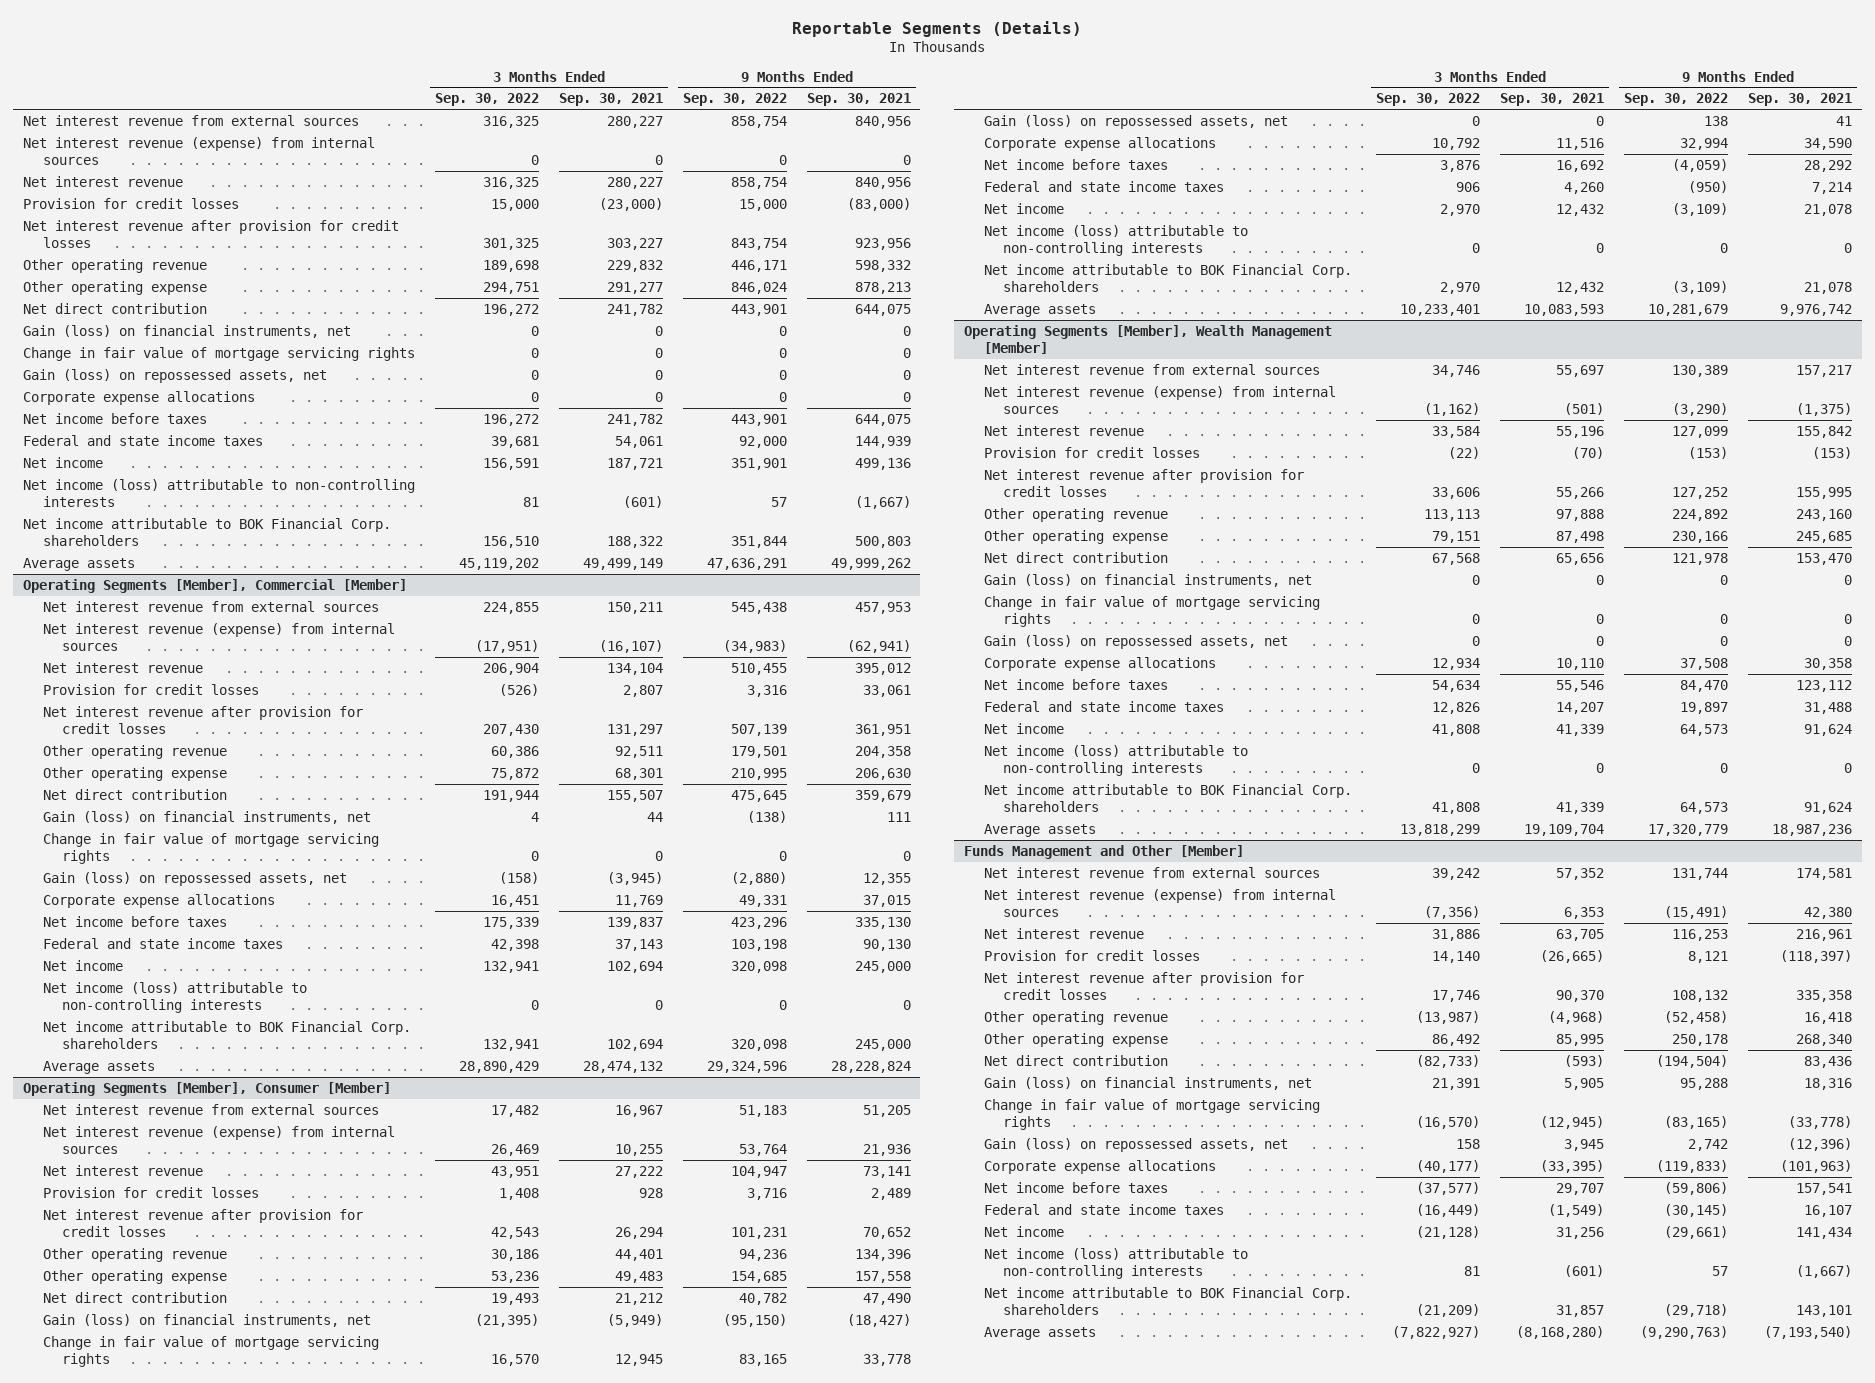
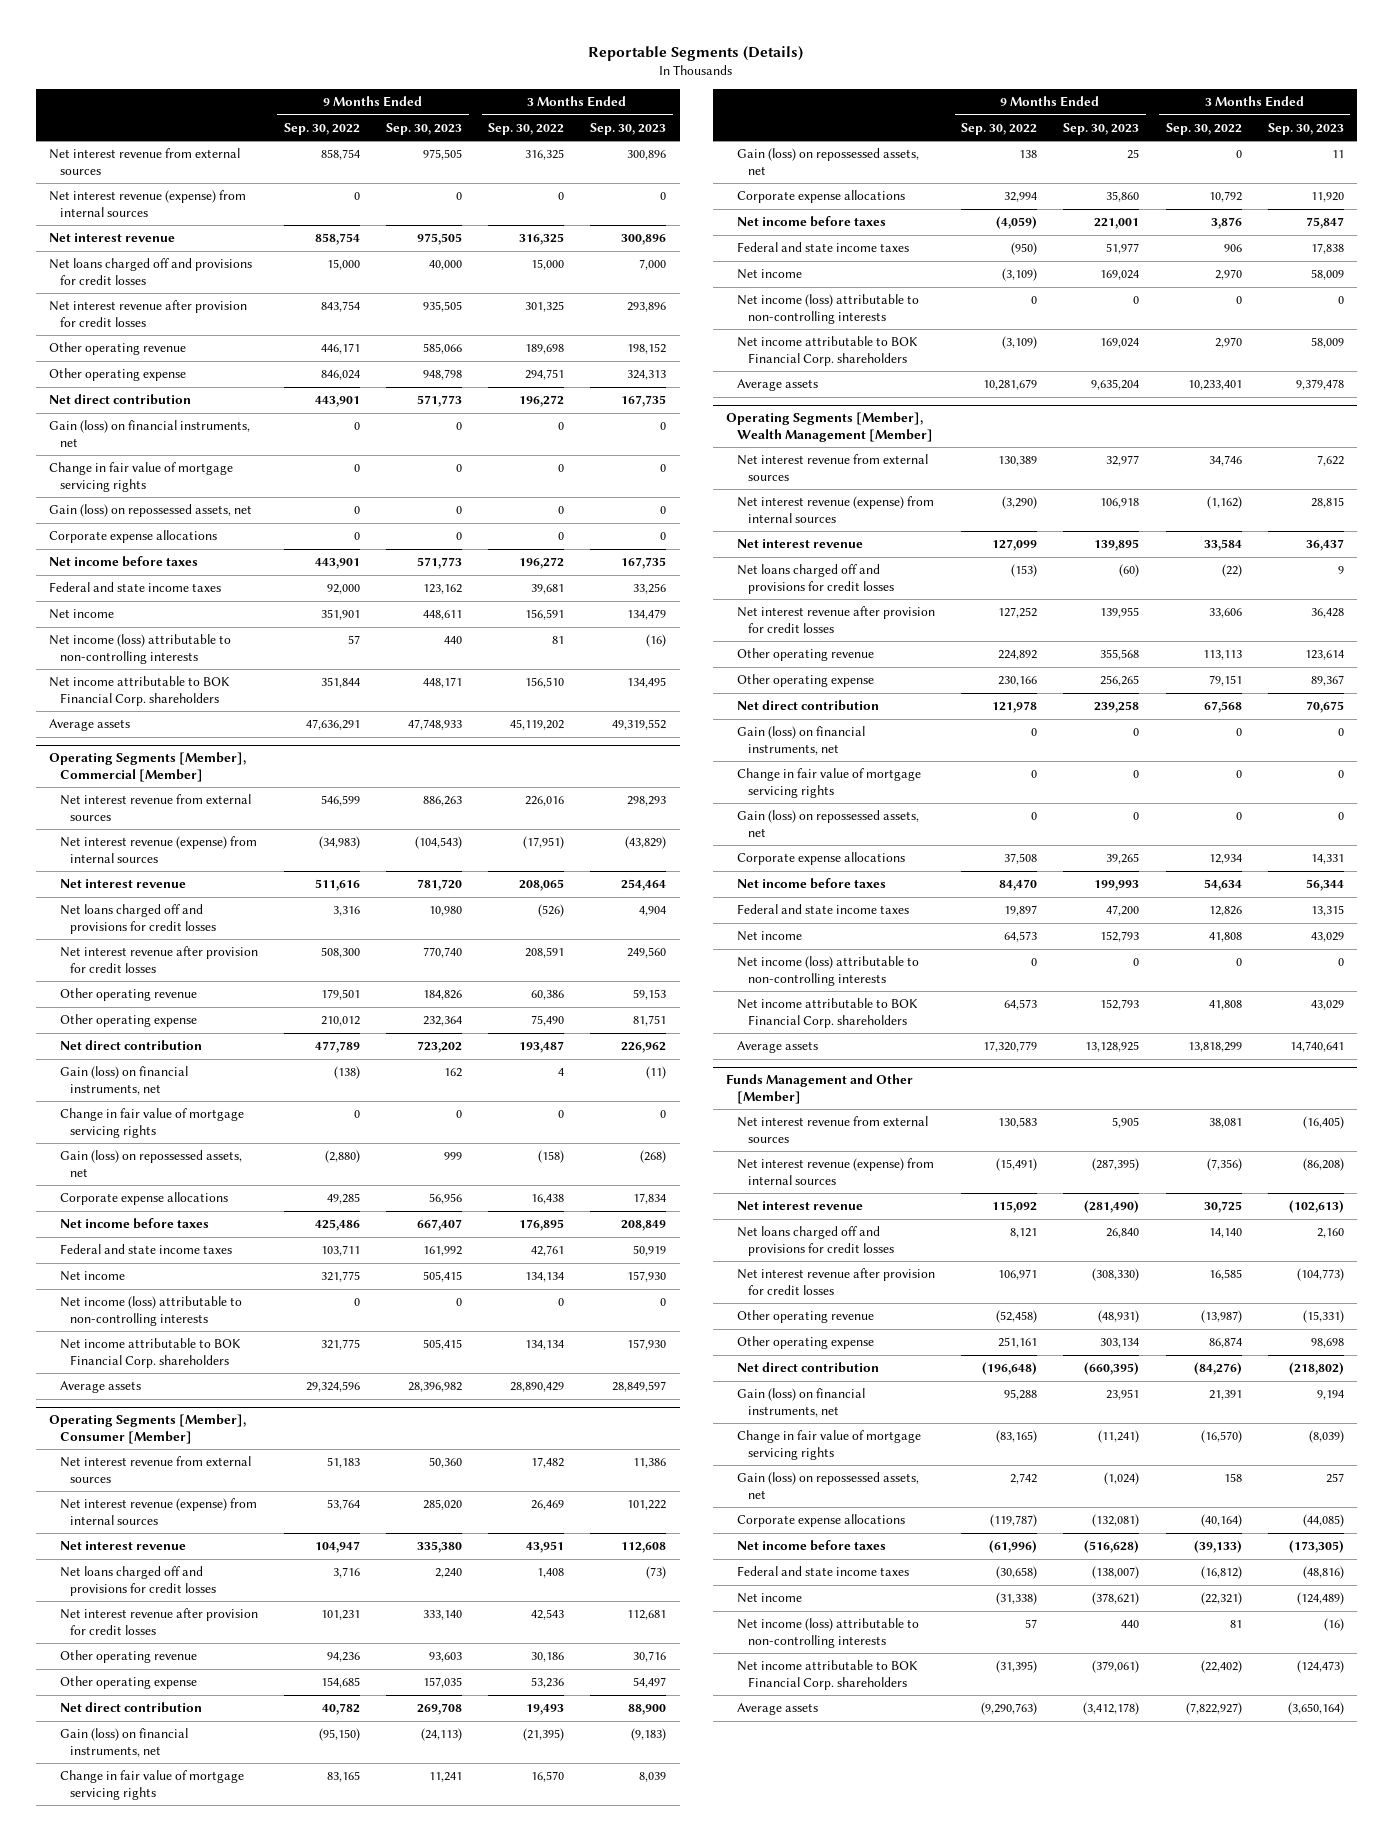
- | 3 Months Ended Sep. 30, 2022 | 3 Months Ended Sep. 30, 2021 | 9 Months Ended Sep. 30, 2022 | 9 Months Ended Sep. 30, 2021
+ | 9 Months Ended Sep. 30, 2022 | 9 Months Ended Sep. 30, 2023 | 3 Months Ended Sep. 30, 2022 | 3 Months Ended Sep. 30, 2023
- Provision for credit losses | 15,000 | (23,000) | 15,000 | (83,000)
+ Net loans charged off and provisions for credit losses | 15,000 | 40,000 | 15,000 | 7,000
@ Operating Segments [Member], Commercial [Member]
- Net interest revenue from external sources | 224,855 | 150,211 | 545,438 | 457,953
+ Net interest revenue from external sources | 546,599 | 886,263 | 226,016 | 298,293
- Net interest revenue | 206,904 | 134,104 | 510,455 | 395,012
- Provision for credit losses | (526) | 2,807 | 3,316 | 33,061
- Net interest revenue after provision for credit losses | 207,430 | 131,297 | 507,139 | 361,951
+ Net interest revenue | 511,616 | 781,720 | 208,065 | 254,464
+ Net loans charged off and provisions for credit losses | 3,316 | 10,980 | (526) | 4,904
+ Net interest revenue after provision for credit losses | 508,300 | 770,740 | 208,591 | 249,560
- Other operating expense | 75,872 | 68,301 | 210,995 | 206,630
- Net direct contribution | 191,944 | 155,507 | 475,645 | 359,679
+ Other operating expense | 210,012 | 232,364 | 75,490 | 81,751
+ Net direct contribution | 477,789 | 723,202 | 193,487 | 226,962
- Corporate expense allocations | 16,451 | 11,769 | 49,331 | 37,015
- Net income before taxes | 175,339 | 139,837 | 423,296 | 335,130
- Federal and state income taxes | 42,398 | 37,143 | 103,198 | 90,130
- Net income | 132,941 | 102,694 | 320,098 | 245,000
+ Corporate expense allocations | 49,285 | 56,956 | 16,438 | 17,834
+ Net income before taxes | 425,486 | 667,407 | 176,895 | 208,849
+ Federal and state income taxes | 103,711 | 161,992 | 42,761 | 50,919
+ Net income | 321,775 | 505,415 | 134,134 | 157,930
- Net income attributable to BOK Financial Corp. shareholders | 132,941 | 102,694 | 320,098 | 245,000
+ Net income attributable to BOK Financial Corp. shareholders | 321,775 | 505,415 | 134,134 | 157,930
@ Operating Segments [Member], Consumer [Member]
- Provision for credit losses | 1,408 | 928 | 3,716 | 2,489
+ Net loans charged off and provisions for credit losses | 3,716 | 2,240 | 1,408 | (73)
@ Operating Segments [Member], Wealth Management [Member]
- Provision for credit losses | (22) | (70) | (153) | (153)
+ Net loans charged off and provisions for credit losses | (153) | (60) | (22) | 9
@ Funds Management and Other [Member]
- Net interest revenue from external sources | 39,242 | 57,352 | 131,744 | 174,581
+ Net interest revenue from external sources | 130,583 | 5,905 | 38,081 | (16,405)
- Net interest revenue | 31,886 | 63,705 | 116,253 | 216,961
- Provision for credit losses | 14,140 | (26,665) | 8,121 | (118,397)
- Net interest revenue after provision for credit losses | 17,746 | 90,370 | 108,132 | 335,358
+ Net interest revenue | 115,092 | (281,490) | 30,725 | (102,613)
+ Net loans charged off and provisions for credit losses | 8,121 | 26,840 | 14,140 | 2,160
+ Net interest revenue after provision for credit losses | 106,971 | (308,330) | 16,585 | (104,773)
- Other operating expense | 86,492 | 85,995 | 250,178 | 268,340
- Net direct contribution | (82,733) | (593) | (194,504) | 83,436
+ Other operating expense | 251,161 | 303,134 | 86,874 | 98,698
+ Net direct contribution | (196,648) | (660,395) | (84,276) | (218,802)
- Corporate expense allocations | (40,177) | (33,395) | (119,833) | (101,963)
- Net income before taxes | (37,577) | 29,707 | (59,806) | 157,541
- Federal and state income taxes | (16,449) | (1,549) | (30,145) | 16,107
- Net income | (21,128) | 31,256 | (29,661) | 141,434
+ Corporate expense allocations | (119,787) | (132,081) | (40,164) | (44,085)
+ Net income before taxes | (61,996) | (516,628) | (39,133) | (173,305)
+ Federal and state income taxes | (30,658) | (138,007) | (16,812) | (48,816)
+ Net income | (31,338) | (378,621) | (22,321) | (124,489)
- Net income attributable to BOK Financial Corp. shareholders | (21,209) | 31,857 | (29,718) | 143,101
+ Net income attributable to BOK Financial Corp. shareholders | (31,395) | (379,061) | (22,402) | (124,473)

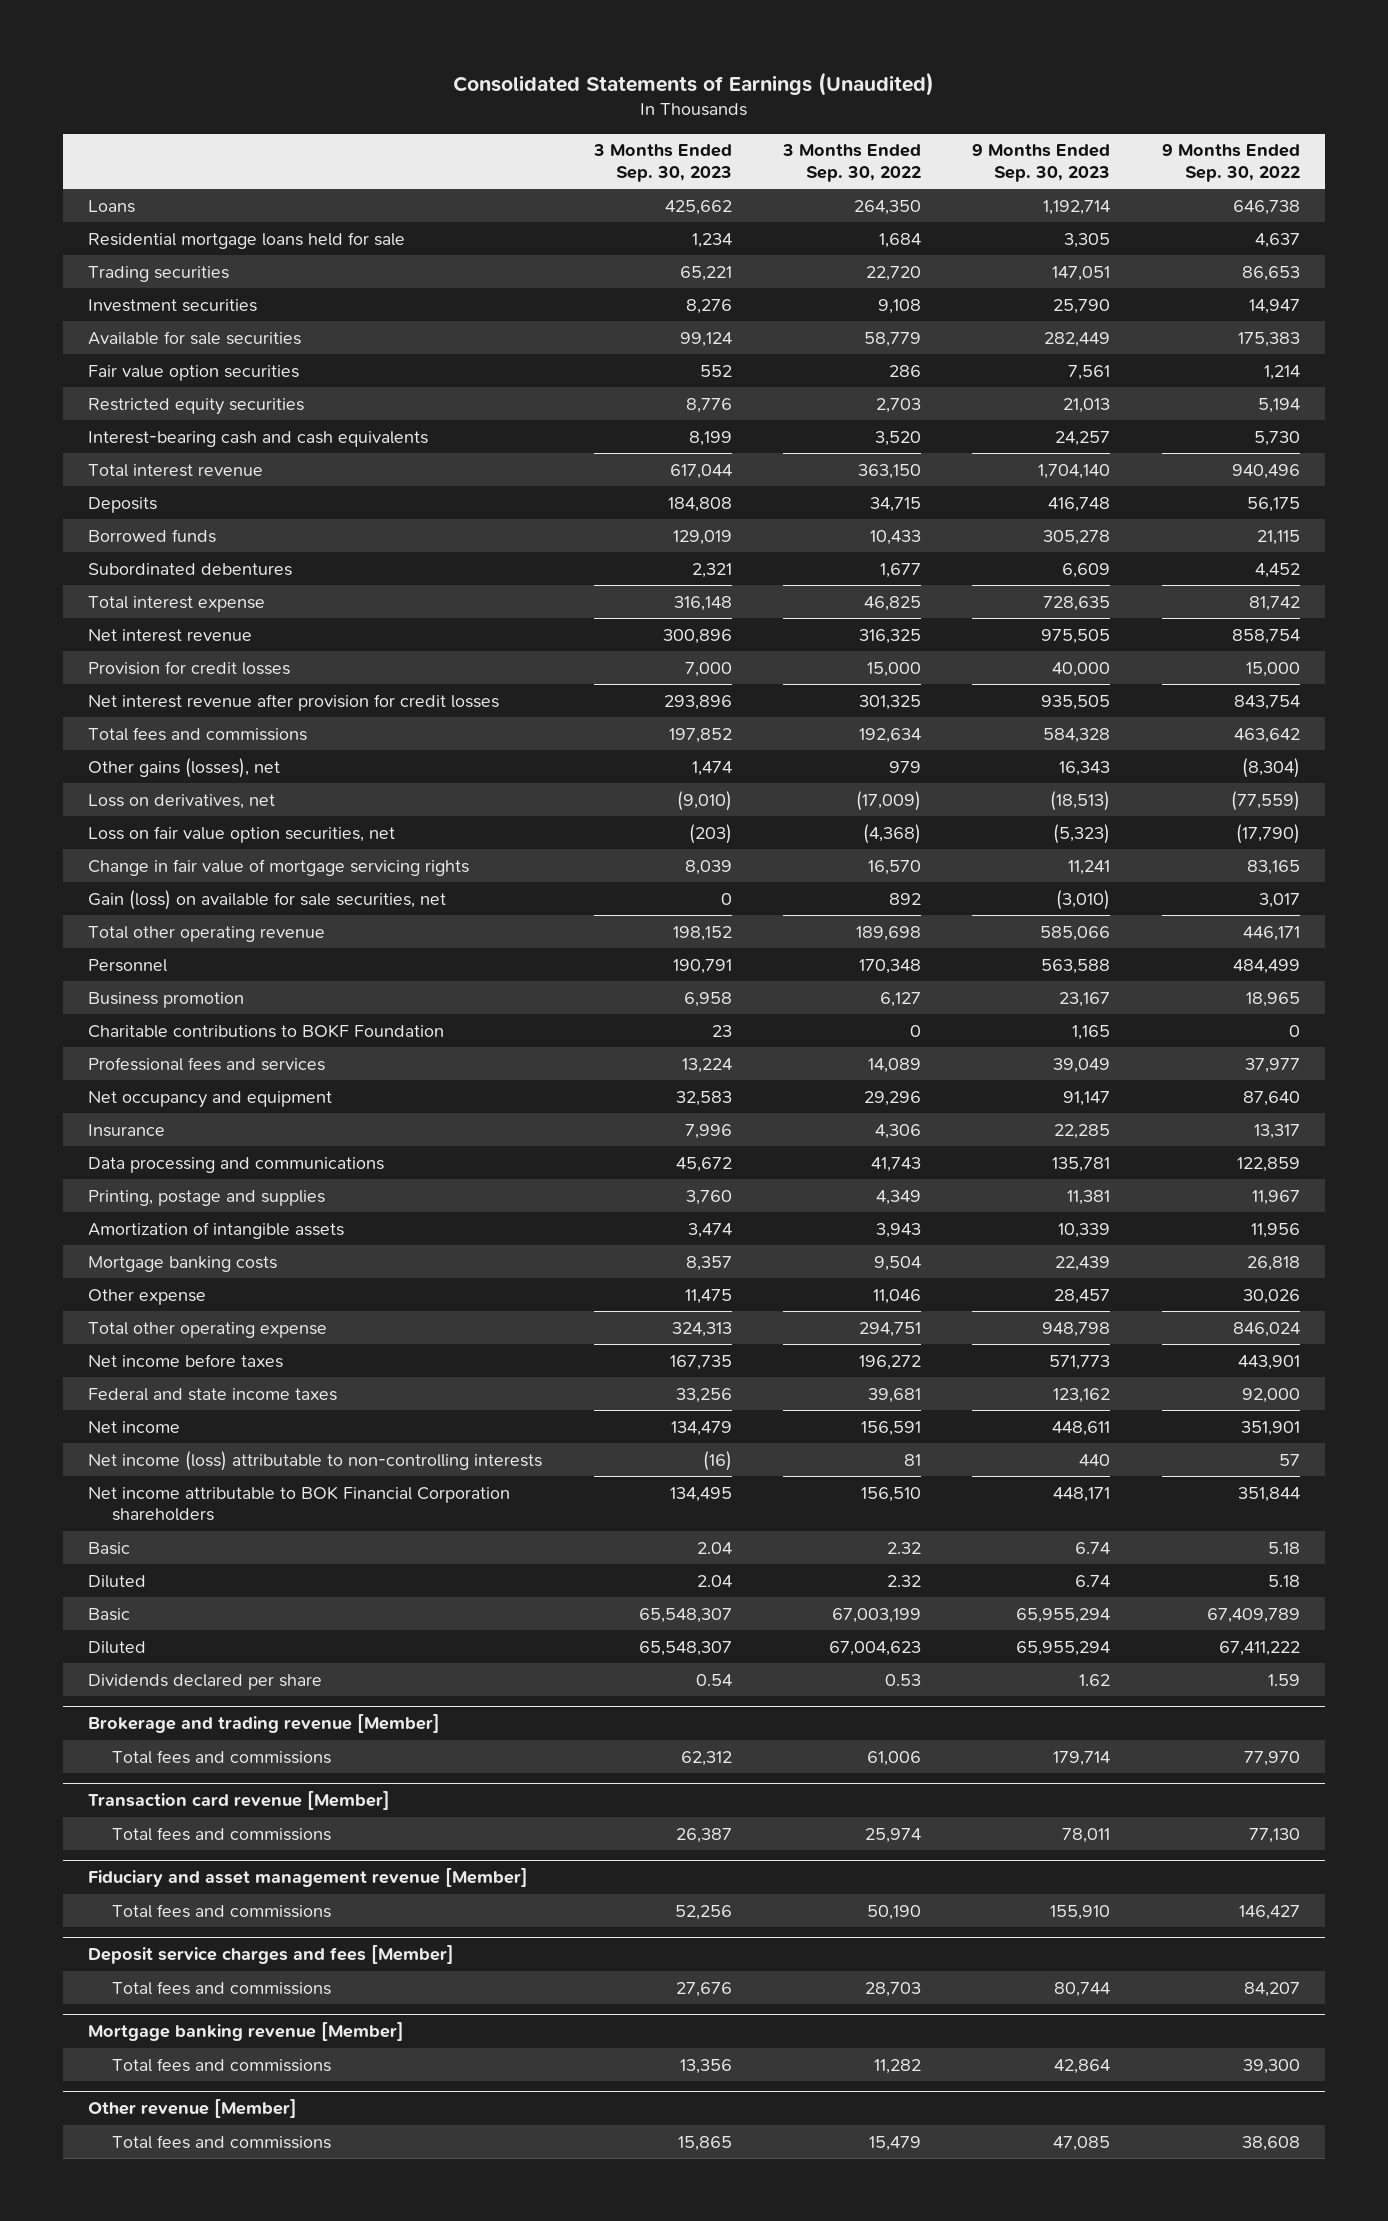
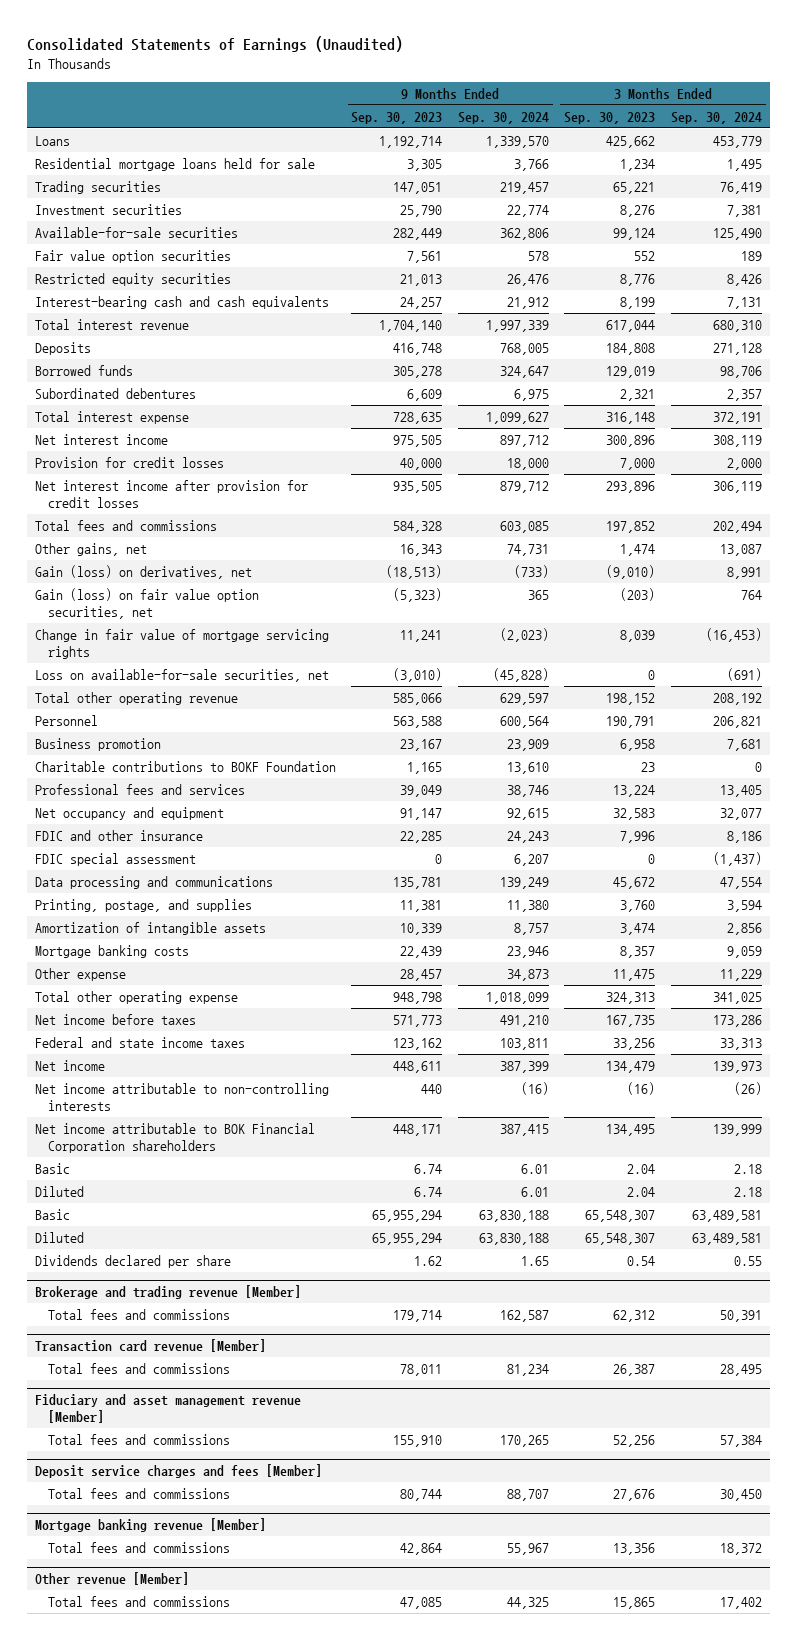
- | 3 Months Ended Sep. 30, 2023 | 3 Months Ended Sep. 30, 2022 | 9 Months Ended Sep. 30, 2023 | 9 Months Ended Sep. 30, 2022
+ | 9 Months Ended Sep. 30, 2023 | 9 Months Ended Sep. 30, 2024 | 3 Months Ended Sep. 30, 2023 | 3 Months Ended Sep. 30, 2024
- Available for sale securities | 99,124 | 58,779 | 282,449 | 175,383
+ Available-for-sale securities | 282,449 | 362,806 | 99,124 | 125,490
- Net interest revenue | 300,896 | 316,325 | 975,505 | 858,754
+ Net interest income | 975,505 | 897,712 | 300,896 | 308,119
- Net interest revenue after provision for credit losses | 293,896 | 301,325 | 935,505 | 843,754
+ Net interest income after provision for credit losses | 935,505 | 879,712 | 293,896 | 306,119
- Other gains (losses), net | 1,474 | 979 | 16,343 | (8,304)
- Loss on derivatives, net | (9,010) | (17,009) | (18,513) | (77,559)
- Loss on fair value option securities, net | (203) | (4,368) | (5,323) | (17,790)
+ Other gains, net | 16,343 | 74,731 | 1,474 | 13,087
+ Gain (loss) on derivatives, net | (18,513) | (733) | (9,010) | 8,991
+ Gain (loss) on fair value option securities, net | (5,323) | 365 | (203) | 764
- Gain (loss) on available for sale securities, net | 0 | 892 | (3,010) | 3,017
+ Loss on available-for-sale securities, net | (3,010) | (45,828) | 0 | (691)
- Insurance | 7,996 | 4,306 | 22,285 | 13,317
+ FDIC and other insurance | 22,285 | 24,243 | 7,996 | 8,186
+ FDIC special assessment | 0 | 6,207 | 0 | (1,437)
- Printing, postage and supplies | 3,760 | 4,349 | 11,381 | 11,967
+ Printing, postage, and supplies | 11,381 | 11,380 | 3,760 | 3,594
- Net income (loss) attributable to non-controlling interests | (16) | 81 | 440 | 57
+ Net income attributable to non-controlling interests | 440 | (16) | (16) | (26)

